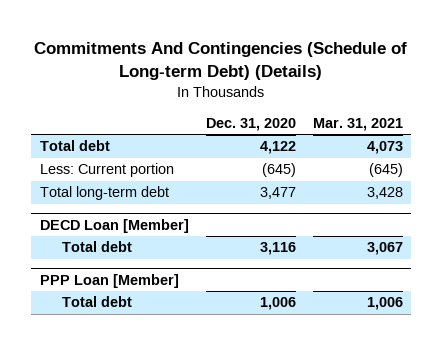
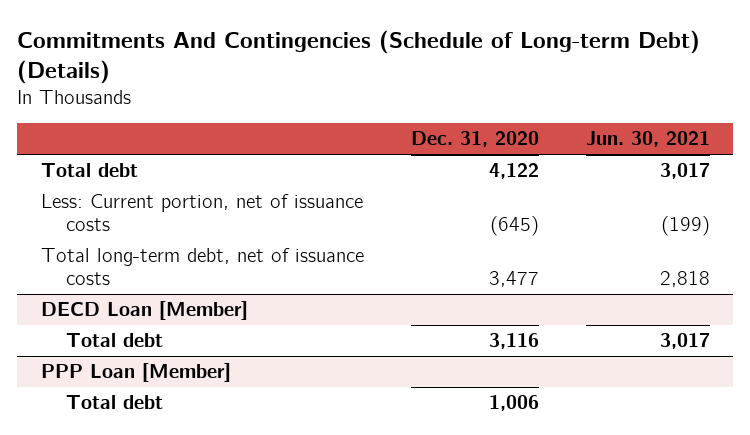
- | Dec. 31, 2020 | Mar. 31, 2021
+ | Dec. 31, 2020 | Jun. 30, 2021
- Less: Current portion | (645) | (645)
- Total long-term debt | 3,477 | 3,428
+ Less: Current portion, net of issuance costs | (645) | (199)
+ Total long-term debt, net of issuance costs | 3,477 | 2,818

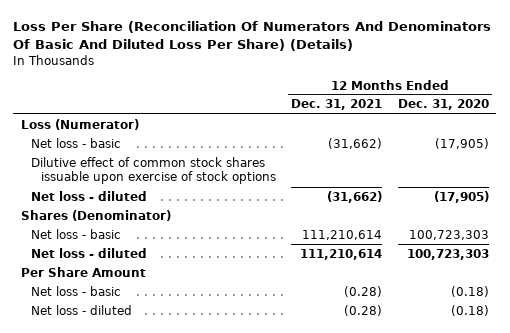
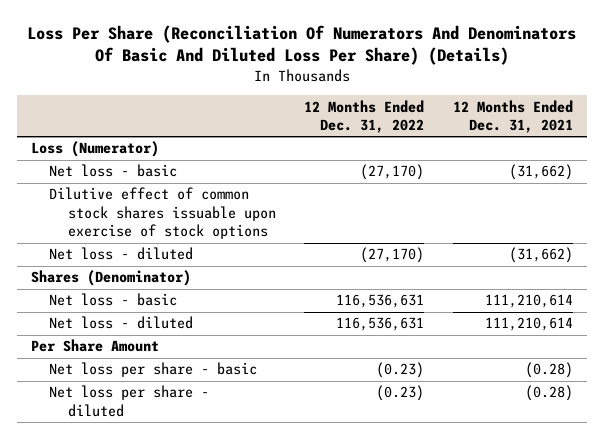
- | 12 Months Ended Dec. 31, 2021 | 12 Months Ended Dec. 31, 2020
+ | 12 Months Ended Dec. 31, 2022 | 12 Months Ended Dec. 31, 2021
- Net loss - basic | (0.28) | (0.18)
- Net loss - diluted | (0.28) | (0.18)
+ Net loss per share - basic | (0.23) | (0.28)
+ Net loss per share - diluted | (0.23) | (0.28)

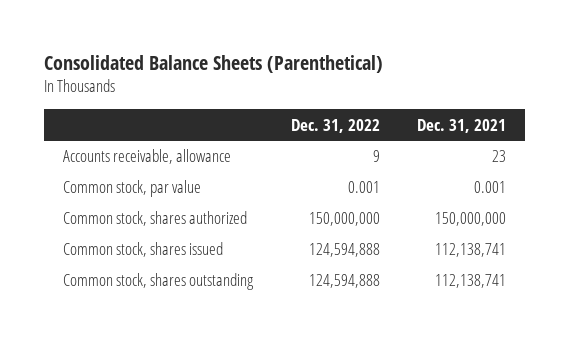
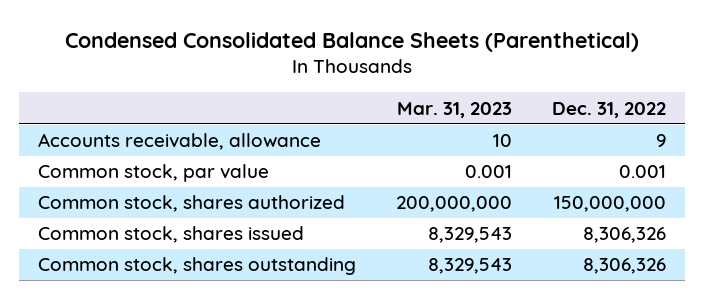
- Consolidated Balance Sheets (Parenthetical)
+ Condensed Consolidated Balance Sheets (Parenthetical)
- | Dec. 31, 2022 | Dec. 31, 2021
+ | Mar. 31, 2023 | Dec. 31, 2022
- Common stock, shares issued | 124,594,888 | 112,138,741
- Common stock, shares outstanding | 124,594,888 | 112,138,741
+ Common stock, shares issued | 8,329,543 | 8,306,326
+ Common stock, shares outstanding | 8,329,543 | 8,306,326

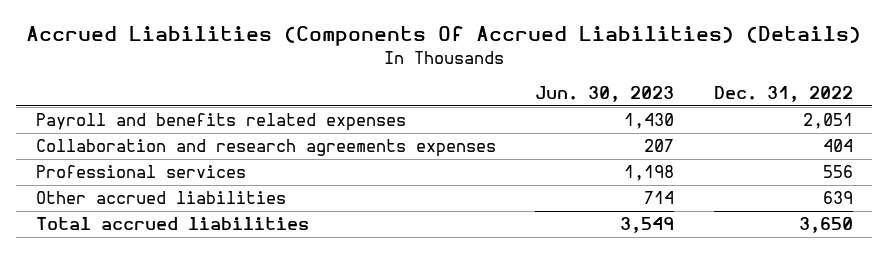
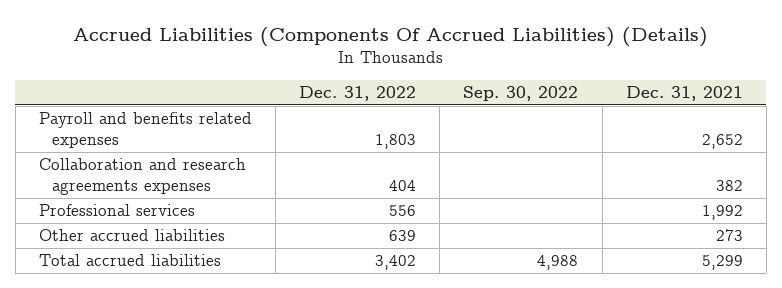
- | Jun. 30, 2023 | Dec. 31, 2022
+ | Dec. 31, 2022 | Sep. 30, 2022 | Dec. 31, 2021
- Payroll and benefits related expenses | 1,430 | 2,051
+ Payroll and benefits related expenses | 1,803 | | 2,652
- Total accrued liabilities | 3,549 | 3,650
+ Total accrued liabilities | 3,402 | 4,988 | 5,299

